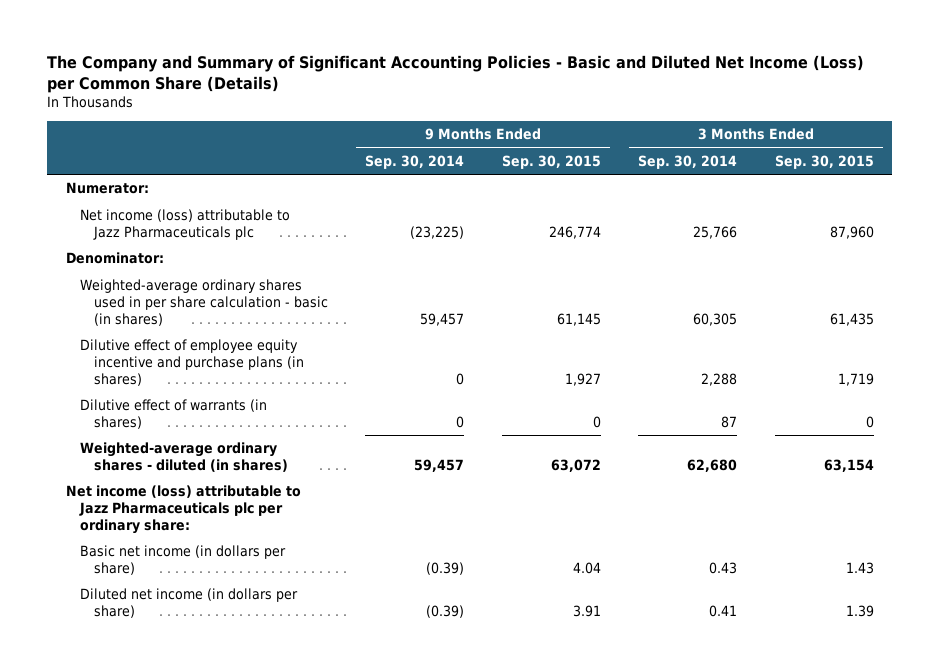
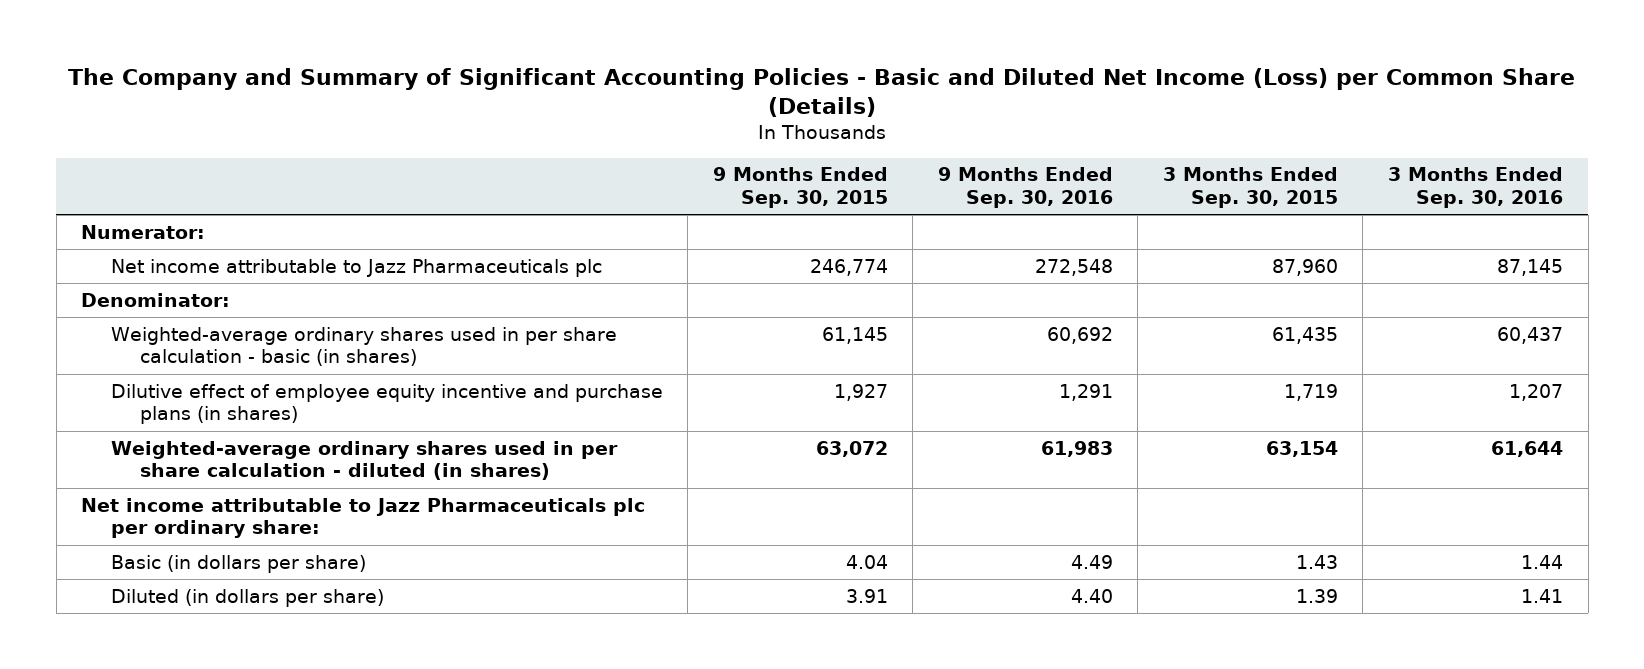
- | 9 Months Ended Sep. 30, 2014 | 9 Months Ended Sep. 30, 2015 | 3 Months Ended Sep. 30, 2014 | 3 Months Ended Sep. 30, 2015
+ | 9 Months Ended Sep. 30, 2015 | 9 Months Ended Sep. 30, 2016 | 3 Months Ended Sep. 30, 2015 | 3 Months Ended Sep. 30, 2016
- Net income (loss) attributable to Jazz Pharmaceuticals plc | (23,225) | 246,774 | 25,766 | 87,960
+ Net income attributable to Jazz Pharmaceuticals plc | 246,774 | 272,548 | 87,960 | 87,145
- Dilutive effect of warrants (in shares) | 0 | 0 | 87 | 0
- Weighted-average ordinary shares - diluted (in shares) | 59,457 | 63,072 | 62,680 | 63,154
- Net income (loss) attributable to Jazz Pharmaceuticals plc per ordinary share:
- Basic net income (in dollars per share) | (0.39) | 4.04 | 0.43 | 1.43
- Diluted net income (in dollars per share) | (0.39) | 3.91 | 0.41 | 1.39
+ Weighted-average ordinary shares used in per share calculation - diluted (in shares) | 63,072 | 61,983 | 63,154 | 61,644
+ Net income attributable to Jazz Pharmaceuticals plc per ordinary share:
+ Basic (in dollars per share) | 4.04 | 4.49 | 1.43 | 1.44
+ Diluted (in dollars per share) | 3.91 | 4.40 | 1.39 | 1.41

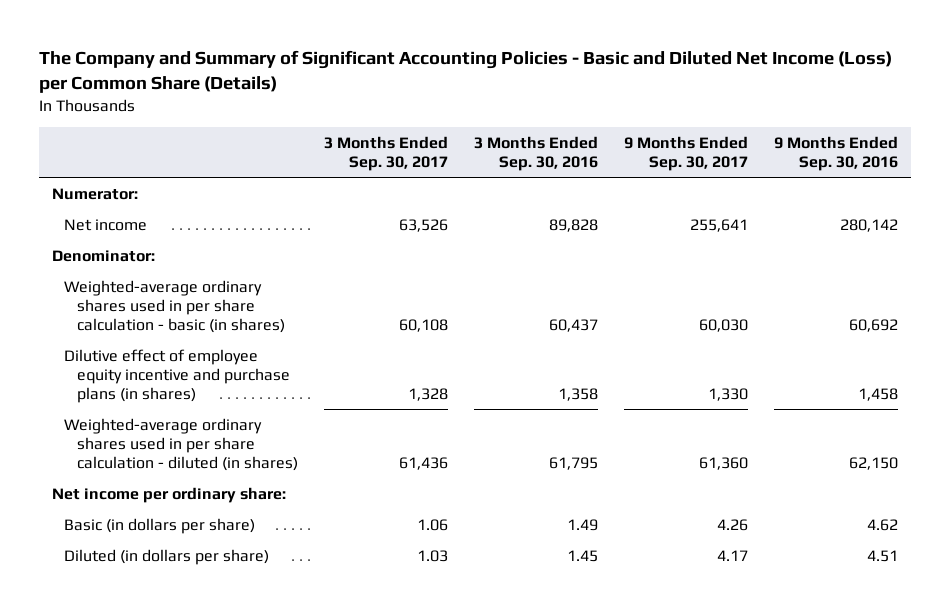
- | 9 Months Ended Sep. 30, 2015 | 9 Months Ended Sep. 30, 2016 | 3 Months Ended Sep. 30, 2015 | 3 Months Ended Sep. 30, 2016
+ | 3 Months Ended Sep. 30, 2017 | 3 Months Ended Sep. 30, 2016 | 9 Months Ended Sep. 30, 2017 | 9 Months Ended Sep. 30, 2016
- Net income attributable to Jazz Pharmaceuticals plc | 246,774 | 272,548 | 87,960 | 87,145
+ Net income | 63,526 | 89,828 | 255,641 | 280,142
- Dilutive effect of employee equity incentive and purchase plans (in shares) | 1,927 | 1,291 | 1,719 | 1,207
- Weighted-average ordinary shares used in per share calculation - diluted (in shares) | 63,072 | 61,983 | 63,154 | 61,644
- Net income attributable to Jazz Pharmaceuticals plc per ordinary share:
- Basic (in dollars per share) | 4.04 | 4.49 | 1.43 | 1.44
- Diluted (in dollars per share) | 3.91 | 4.40 | 1.39 | 1.41
+ Dilutive effect of employee equity incentive and purchase plans (in shares) | 1,328 | 1,358 | 1,330 | 1,458
+ Weighted-average ordinary shares used in per share calculation - diluted (in shares) | 61,436 | 61,795 | 61,360 | 62,150
+ Net income per ordinary share:
+ Basic (in dollars per share) | 1.06 | 1.49 | 4.26 | 4.62
+ Diluted (in dollars per share) | 1.03 | 1.45 | 4.17 | 4.51

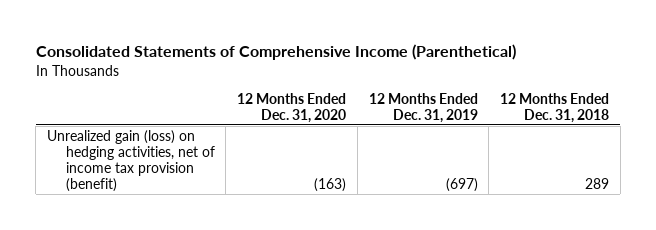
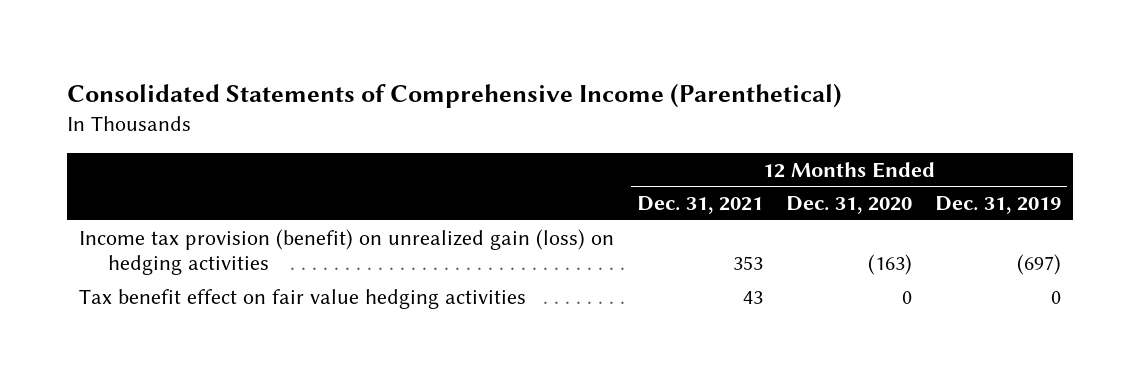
- | 12 Months Ended Dec. 31, 2020 | 12 Months Ended Dec. 31, 2019 | 12 Months Ended Dec. 31, 2018
+ | 12 Months Ended Dec. 31, 2021 | 12 Months Ended Dec. 31, 2020 | 12 Months Ended Dec. 31, 2019
- Unrealized gain (loss) on hedging activities, net of income tax provision (benefit) | (163) | (697) | 289
+ Income tax provision (benefit) on unrealized gain (loss) on hedging activities | 353 | (163) | (697)
+ Tax benefit effect on fair value hedging activities | 43 | 0 | 0

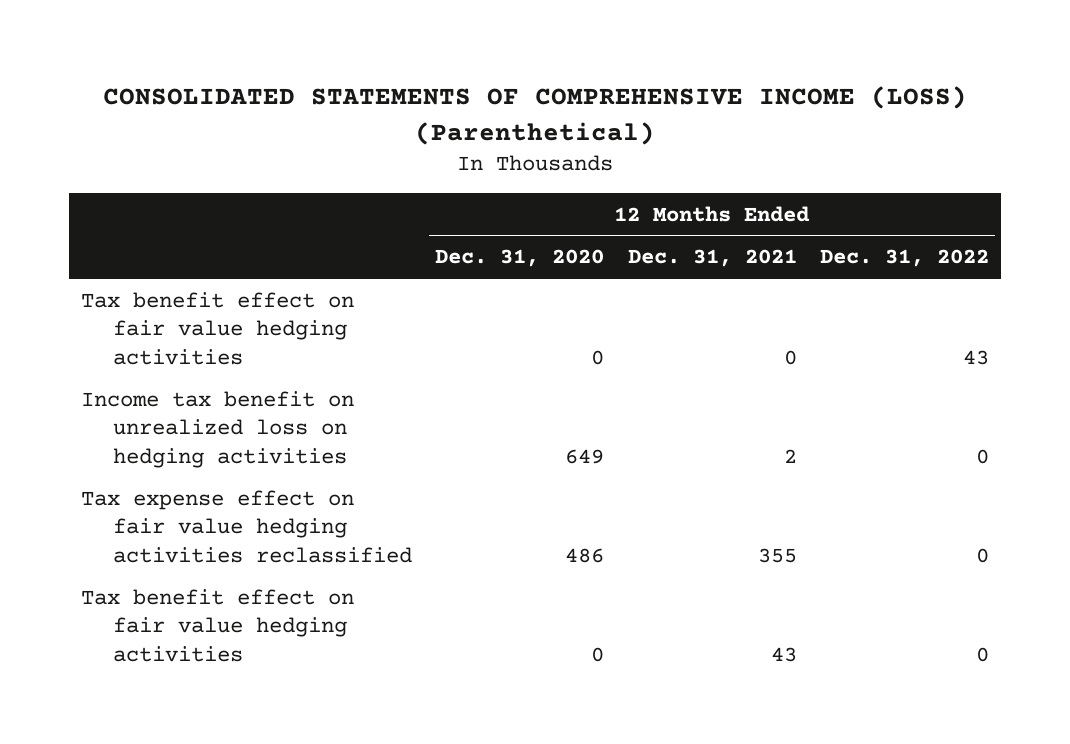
- Consolidated Statements of Comprehensive Income (Parenthetical)
+ CONSOLIDATED STATEMENTS OF COMPREHENSIVE INCOME (LOSS) (Parenthetical)
- | 12 Months Ended Dec. 31, 2021 | 12 Months Ended Dec. 31, 2020 | 12 Months Ended Dec. 31, 2019
+ | 12 Months Ended Dec. 31, 2020 | 12 Months Ended Dec. 31, 2021 | 12 Months Ended Dec. 31, 2022
- Income tax provision (benefit) on unrealized gain (loss) on hedging activities | 353 | (163) | (697)
+ Tax benefit effect on fair value hedging activities | 0 | 0 | 43
+ Income tax benefit on unrealized loss on hedging activities | 649 | 2 | 0
+ Tax expense effect on fair value hedging activities reclassified | 486 | 355 | 0

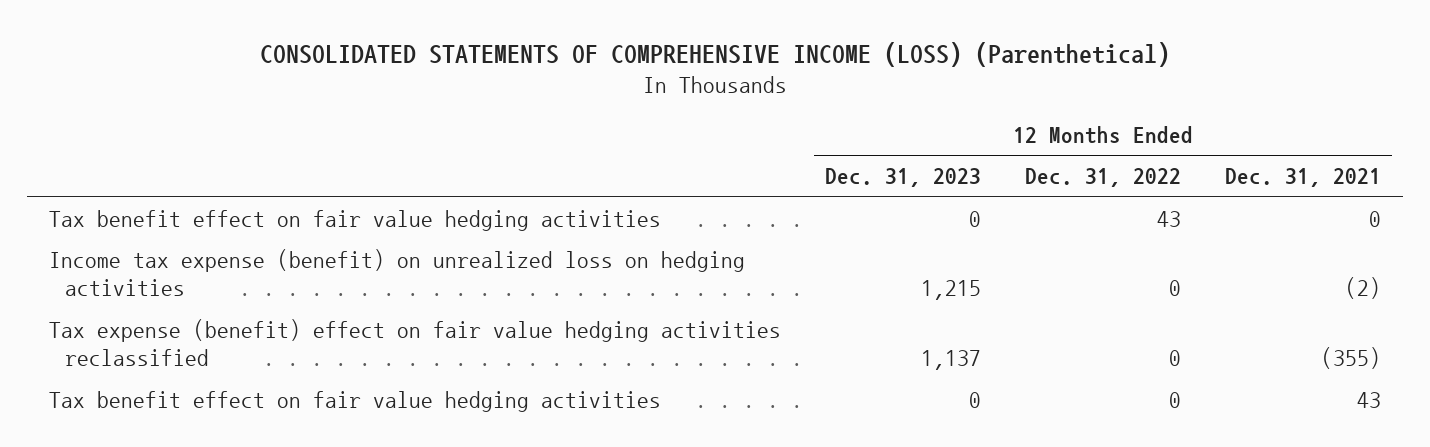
- | 12 Months Ended Dec. 31, 2020 | 12 Months Ended Dec. 31, 2021 | 12 Months Ended Dec. 31, 2022
+ | 12 Months Ended Dec. 31, 2023 | 12 Months Ended Dec. 31, 2022 | 12 Months Ended Dec. 31, 2021
- Income tax benefit on unrealized loss on hedging activities | 649 | 2 | 0
- Tax expense effect on fair value hedging activities reclassified | 486 | 355 | 0
+ Income tax expense (benefit) on unrealized loss on hedging activities | 1,215 | 0 | (2)
+ Tax expense (benefit) effect on fair value hedging activities reclassified | 1,137 | 0 | (355)

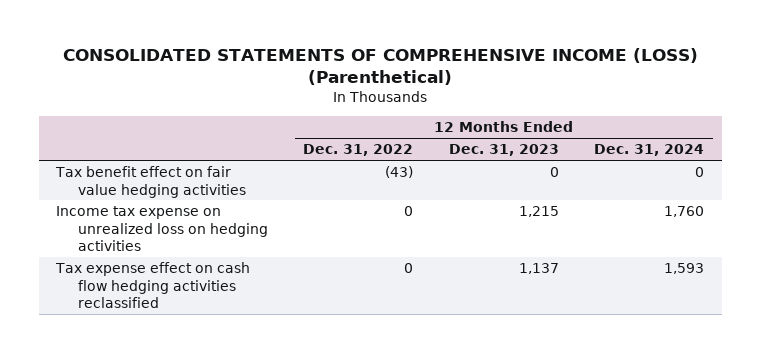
- | 12 Months Ended Dec. 31, 2023 | 12 Months Ended Dec. 31, 2022 | 12 Months Ended Dec. 31, 2021
+ | 12 Months Ended Dec. 31, 2022 | 12 Months Ended Dec. 31, 2023 | 12 Months Ended Dec. 31, 2024
- Tax benefit effect on fair value hedging activities | 0 | 43 | 0
- Income tax expense (benefit) on unrealized loss on hedging activities | 1,215 | 0 | (2)
- Tax expense (benefit) effect on fair value hedging activities reclassified | 1,137 | 0 | (355)
- Tax benefit effect on fair value hedging activities | 0 | 0 | 43
+ Tax benefit effect on fair value hedging activities | (43) | 0 | 0
+ Income tax expense on unrealized loss on hedging activities | 0 | 1,215 | 1,760
+ Tax expense effect on cash flow hedging activities reclassified | 0 | 1,137 | 1,593

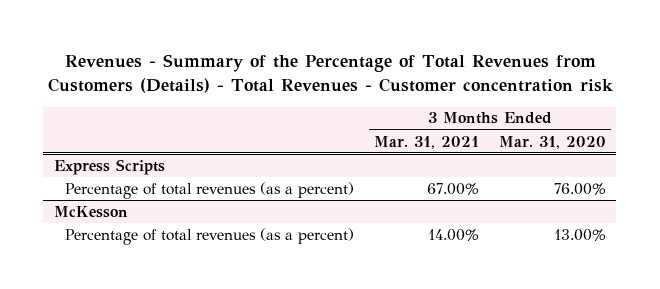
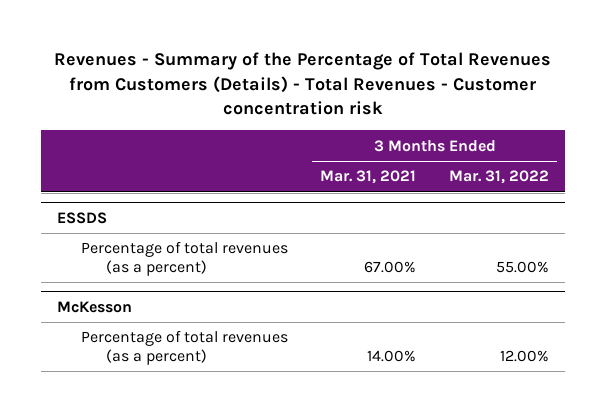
- | 3 Months Ended Mar. 31, 2021 | 3 Months Ended Mar. 31, 2020
+ | 3 Months Ended Mar. 31, 2021 | 3 Months Ended Mar. 31, 2022
- Express Scripts
+ ESSDS

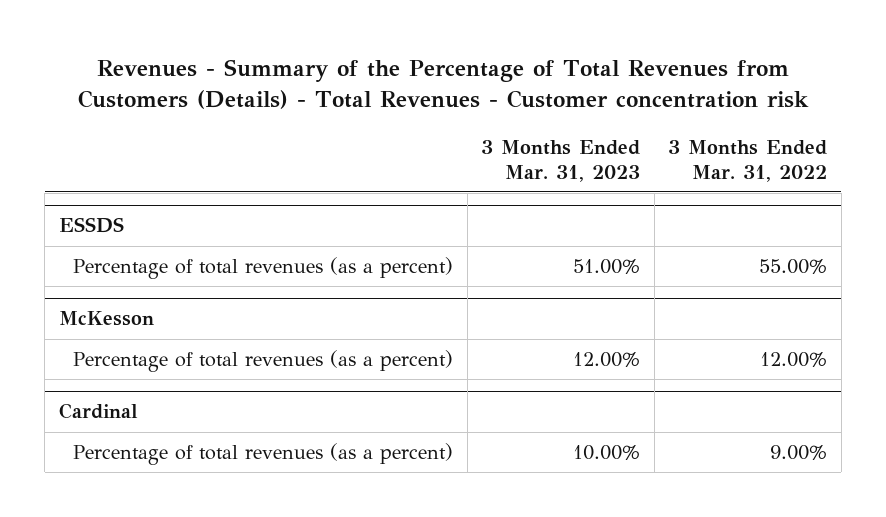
- | 3 Months Ended Mar. 31, 2021 | 3 Months Ended Mar. 31, 2022
+ | 3 Months Ended Mar. 31, 2023 | 3 Months Ended Mar. 31, 2022
+ Cardinal
+ Percentage of total revenues (as a percent) | 10.00% | 9.00%

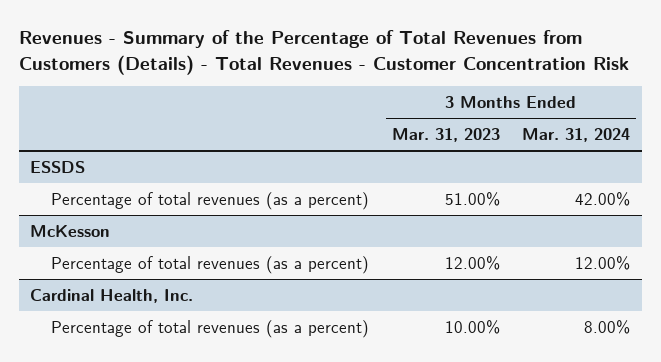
- Revenues - Summary of the Percentage of Total Revenues from Customers (Details) - Total Revenues - Customer concentration risk
+ Revenues - Summary of the Percentage of Total Revenues from Customers (Details) - Total Revenues - Customer Concentration Risk
- | 3 Months Ended Mar. 31, 2023 | 3 Months Ended Mar. 31, 2022
+ | 3 Months Ended Mar. 31, 2023 | 3 Months Ended Mar. 31, 2024
- Cardinal
+ Cardinal Health, Inc.

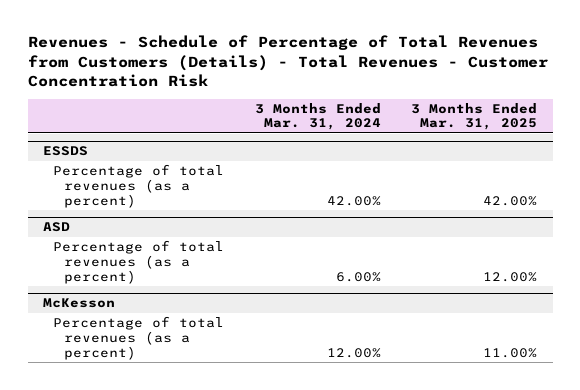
- Revenues - Summary of the Percentage of Total Revenues from Customers (Details) - Total Revenues - Customer Concentration Risk
+ Revenues - Schedule of Percentage of Total Revenues from Customers (Details) - Total Revenues - Customer Concentration Risk
- | 3 Months Ended Mar. 31, 2023 | 3 Months Ended Mar. 31, 2024
+ | 3 Months Ended Mar. 31, 2024 | 3 Months Ended Mar. 31, 2025
+ ASD
+ Percentage of total revenues (as a percent) | 6.00% | 12.00%
- Cardinal Health, Inc.
- Percentage of total revenues (as a percent) | 10.00% | 8.00%

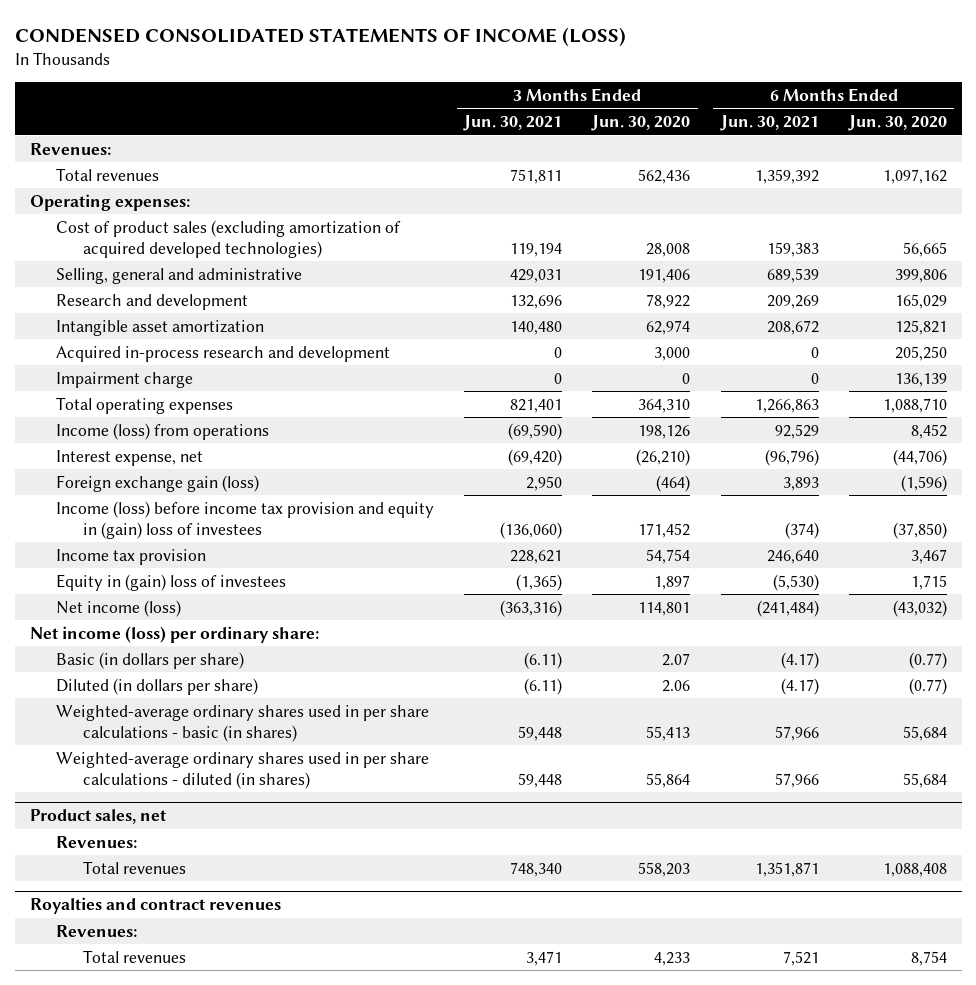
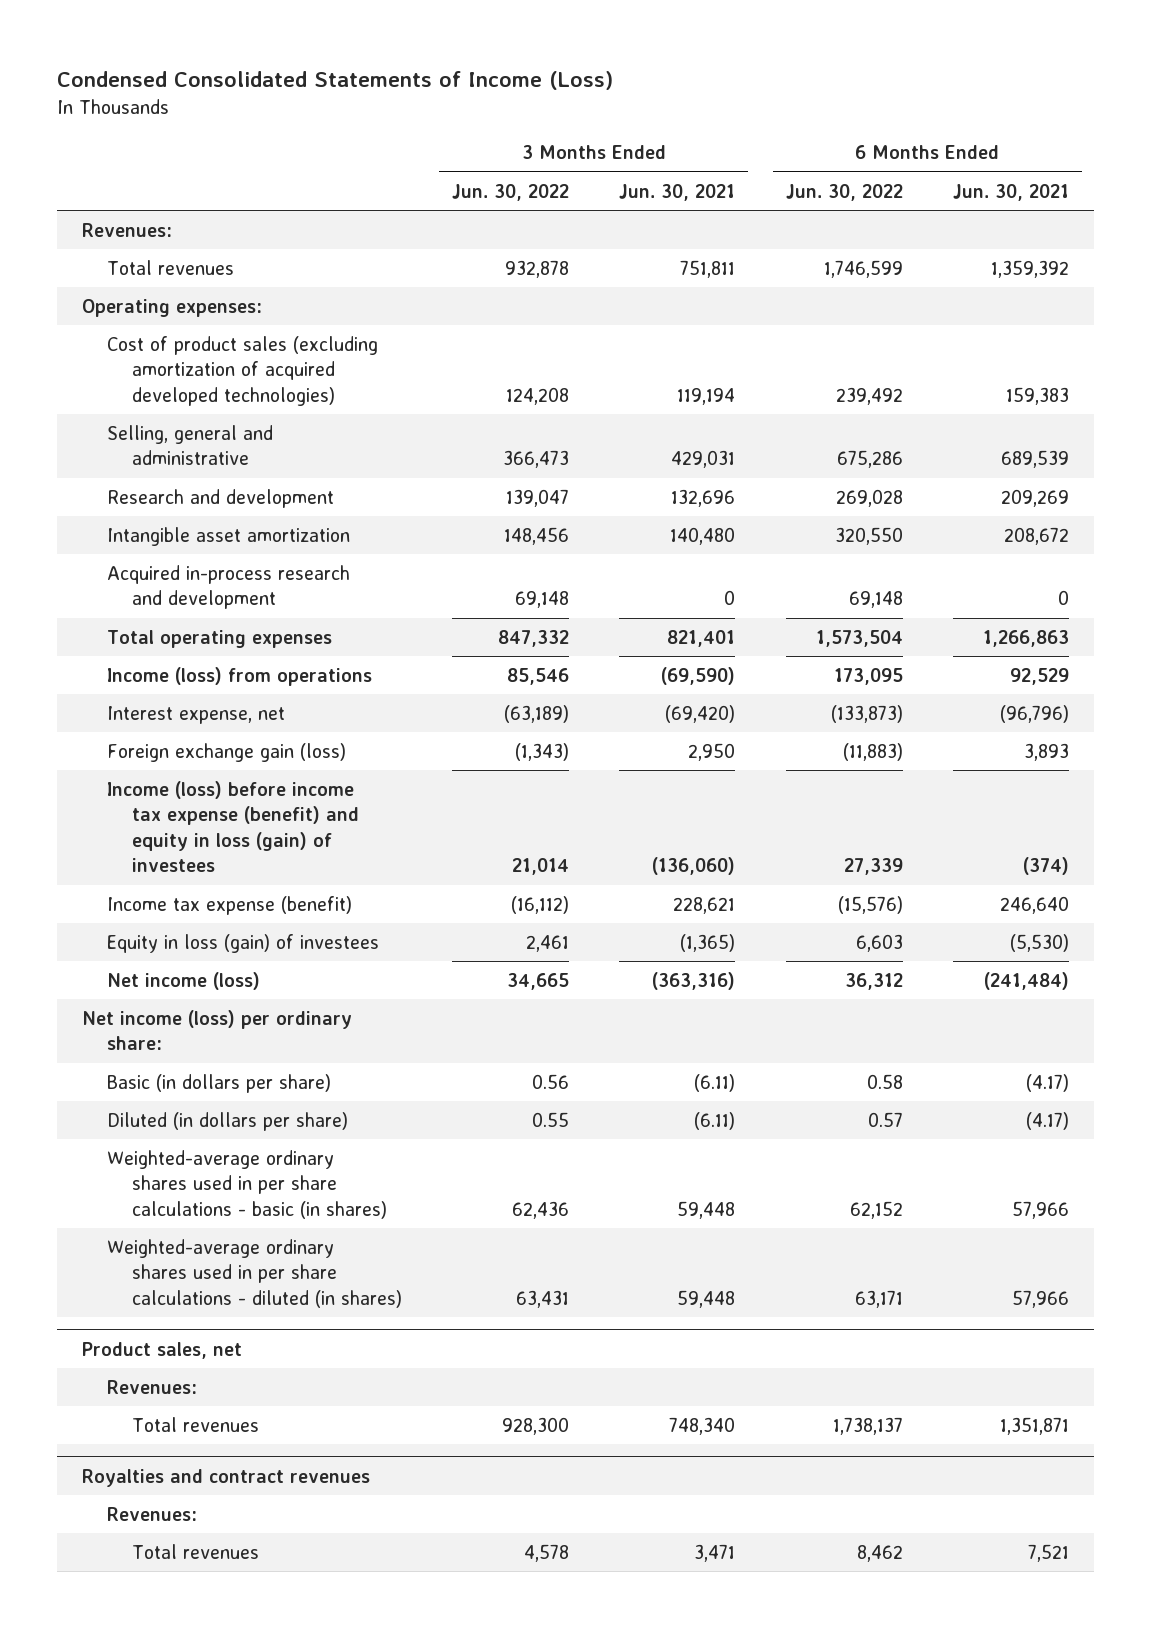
- CONDENSED CONSOLIDATED STATEMENTS OF INCOME (LOSS)
+ Condensed Consolidated Statements of Income (Loss)
- | 3 Months Ended Jun. 30, 2021 | 3 Months Ended Jun. 30, 2020 | 6 Months Ended Jun. 30, 2021 | 6 Months Ended Jun. 30, 2020
+ | 3 Months Ended Jun. 30, 2022 | 3 Months Ended Jun. 30, 2021 | 6 Months Ended Jun. 30, 2022 | 6 Months Ended Jun. 30, 2021
- Impairment charge | 0 | 0 | 0 | 136,139
- Income (loss) before income tax provision and equity in (gain) loss of investees | (136,060) | 171,452 | (374) | (37,850)
- Income tax provision | 228,621 | 54,754 | 246,640 | 3,467
- Equity in (gain) loss of investees | (1,365) | 1,897 | (5,530) | 1,715
+ Income (loss) before income tax expense (benefit) and equity in loss (gain) of investees | 21,014 | (136,060) | 27,339 | (374)
+ Income tax expense (benefit) | (16,112) | 228,621 | (15,576) | 246,640
+ Equity in loss (gain) of investees | 2,461 | (1,365) | 6,603 | (5,530)

